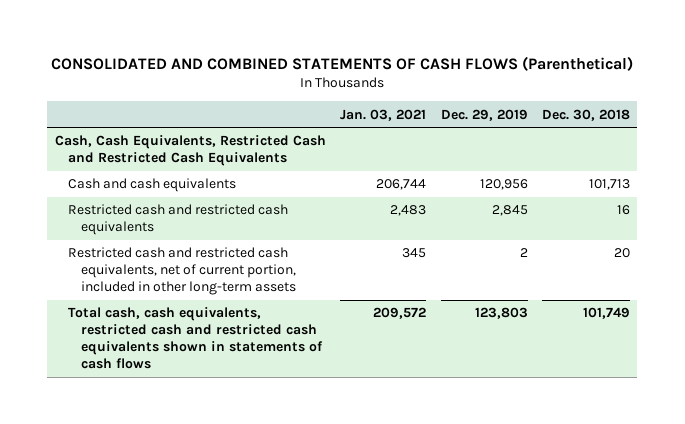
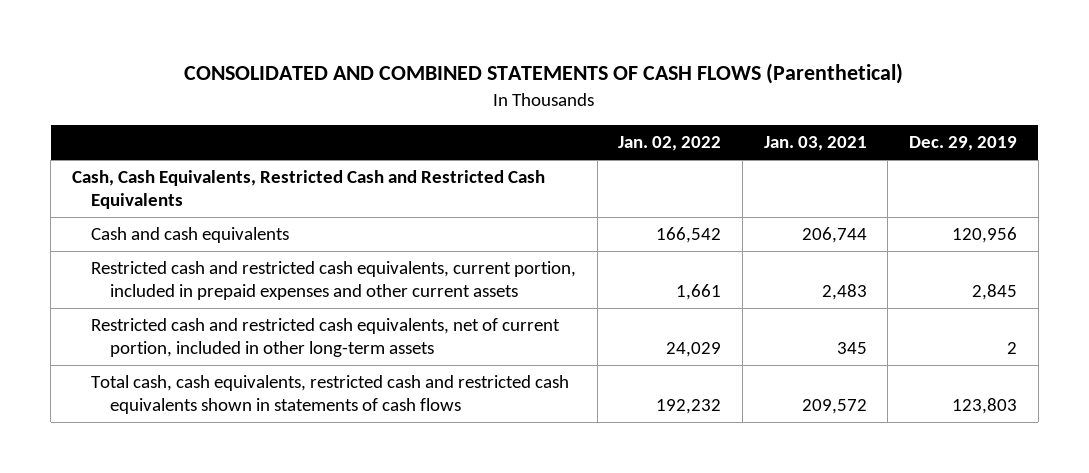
- | Jan. 03, 2021 | Dec. 29, 2019 | Dec. 30, 2018
+ | Jan. 02, 2022 | Jan. 03, 2021 | Dec. 29, 2019
- Restricted cash and restricted cash equivalents | 2,483 | 2,845 | 16
+ Restricted cash and restricted cash equivalents, current portion, included in prepaid expenses and other current assets | 1,661 | 2,483 | 2,845

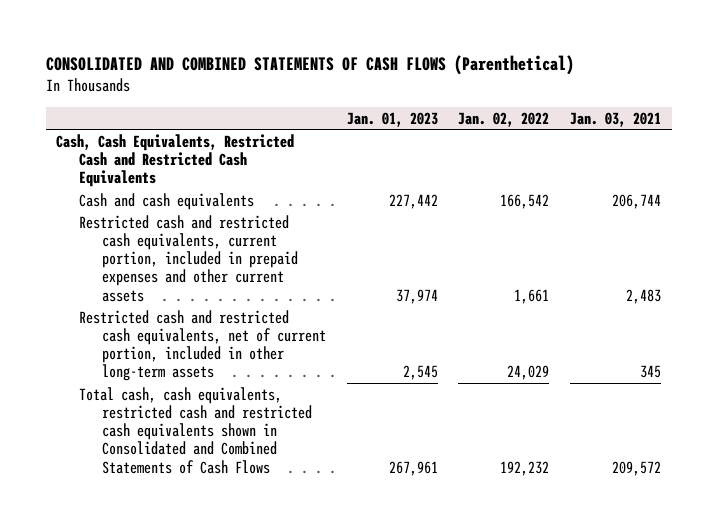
- | Jan. 02, 2022 | Jan. 03, 2021 | Dec. 29, 2019
+ | Jan. 01, 2023 | Jan. 02, 2022 | Jan. 03, 2021
- Total cash, cash equivalents, restricted cash and restricted cash equivalents shown in statements of cash flows | 192,232 | 209,572 | 123,803
+ Total cash, cash equivalents, restricted cash and restricted cash equivalents shown in Consolidated and Combined Statements of Cash Flows | 267,961 | 192,232 | 209,572

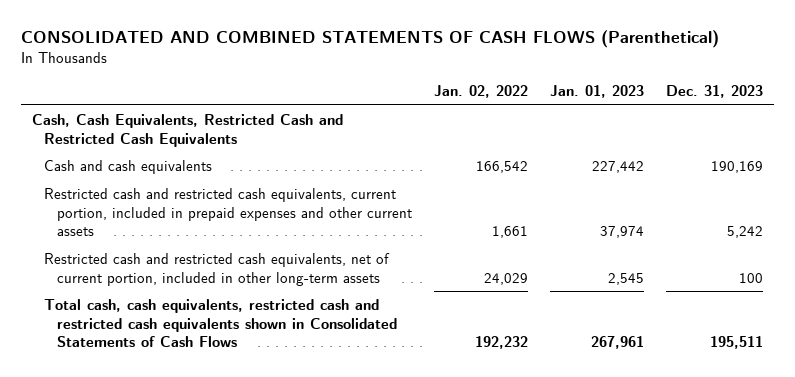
- | Jan. 01, 2023 | Jan. 02, 2022 | Jan. 03, 2021
+ | Jan. 02, 2022 | Jan. 01, 2023 | Dec. 31, 2023
- Total cash, cash equivalents, restricted cash and restricted cash equivalents shown in Consolidated and Combined Statements of Cash Flows | 267,961 | 192,232 | 209,572
+ Total cash, cash equivalents, restricted cash and restricted cash equivalents shown in Consolidated Statements of Cash Flows | 192,232 | 267,961 | 195,511

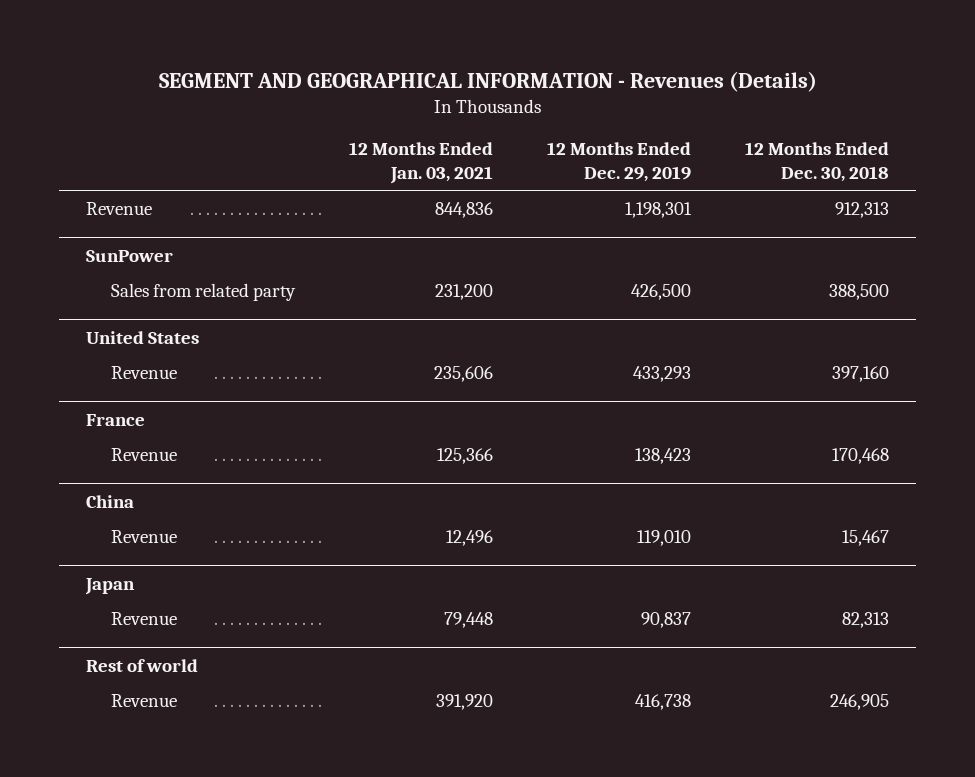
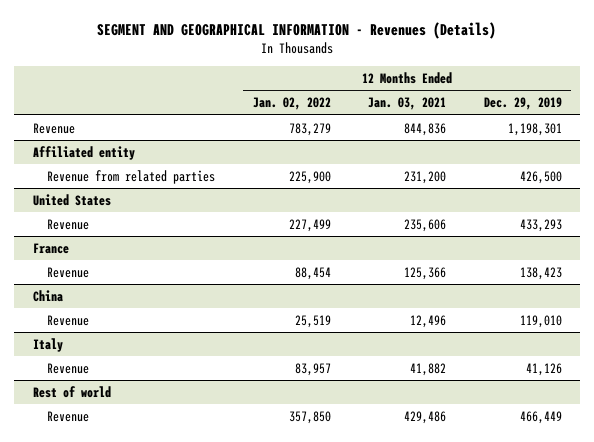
- | 12 Months Ended Jan. 03, 2021 | 12 Months Ended Dec. 29, 2019 | 12 Months Ended Dec. 30, 2018
+ | 12 Months Ended Jan. 02, 2022 | 12 Months Ended Jan. 03, 2021 | 12 Months Ended Dec. 29, 2019
- SunPower
- Sales from related party | 231,200 | 426,500 | 388,500
+ Affiliated entity
+ Revenue from related parties | 225,900 | 231,200 | 426,500
- Japan
- Revenue | 79,448 | 90,837 | 82,313
+ Italy
+ Revenue | 83,957 | 41,882 | 41,126
@ Rest of world
- Revenue | 391,920 | 416,738 | 246,905
+ Revenue | 357,850 | 429,486 | 466,449

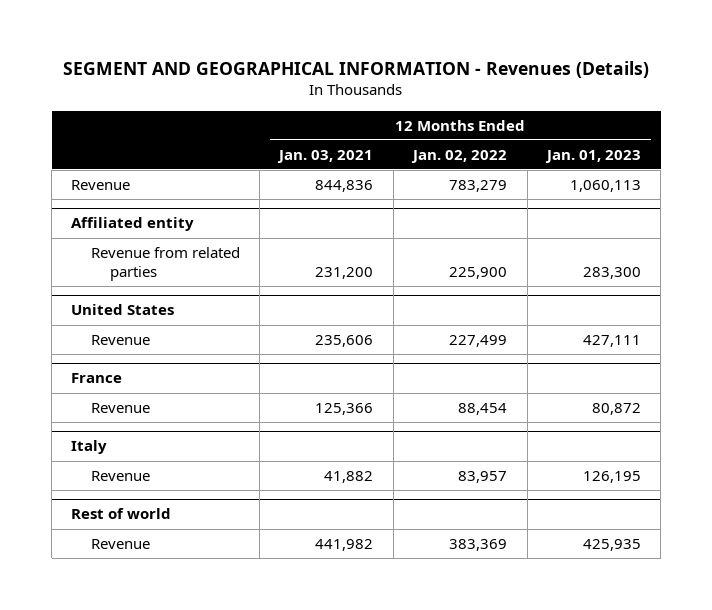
- | 12 Months Ended Jan. 02, 2022 | 12 Months Ended Jan. 03, 2021 | 12 Months Ended Dec. 29, 2019
+ | 12 Months Ended Jan. 03, 2021 | 12 Months Ended Jan. 02, 2022 | 12 Months Ended Jan. 01, 2023
- China
- Revenue | 25,519 | 12,496 | 119,010
@ Rest of world
- Revenue | 357,850 | 429,486 | 466,449
+ Revenue | 441,982 | 383,369 | 425,935

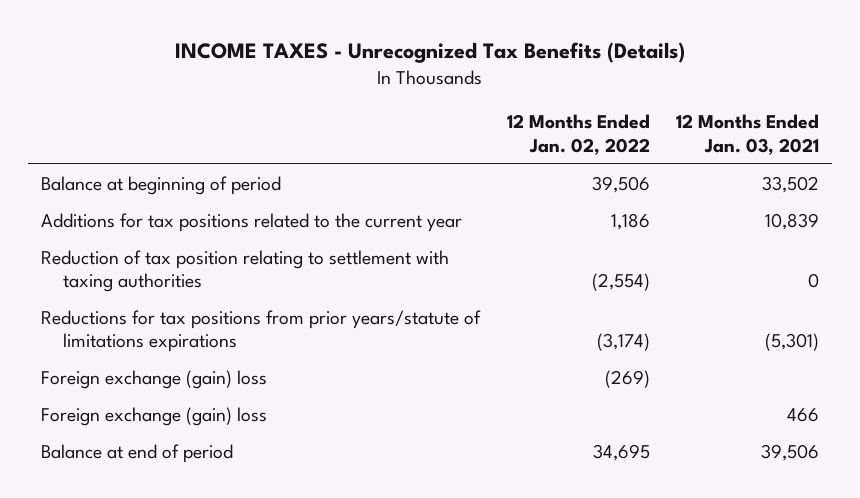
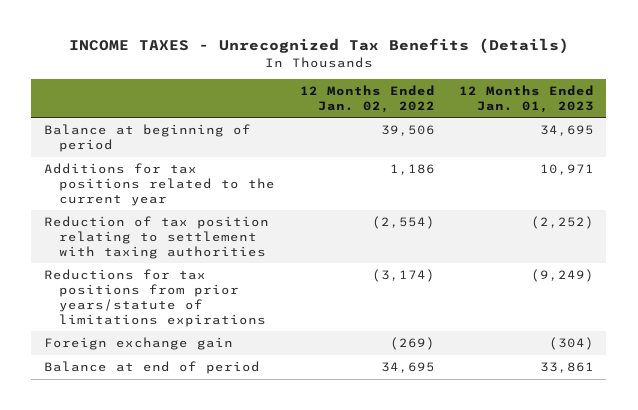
- | 12 Months Ended Jan. 02, 2022 | 12 Months Ended Jan. 03, 2021
+ | 12 Months Ended Jan. 02, 2022 | 12 Months Ended Jan. 01, 2023
- Foreign exchange (gain) loss | (269) |
- Foreign exchange (gain) loss | | 466
+ Foreign exchange gain | (269) | (304)

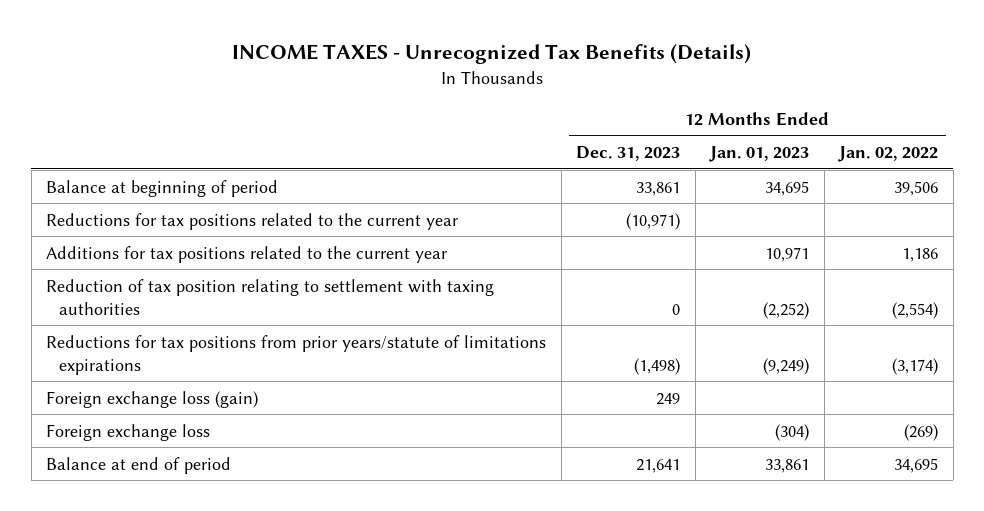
- | 12 Months Ended Jan. 02, 2022 | 12 Months Ended Jan. 01, 2023
+ | 12 Months Ended Dec. 31, 2023 | 12 Months Ended Jan. 01, 2023 | 12 Months Ended Jan. 02, 2022
+ Reductions for tax positions related to the current year | (10,971) | |
- Foreign exchange gain | (269) | (304)
+ Foreign exchange loss (gain) | 249 | |
+ Foreign exchange loss | | (304) | (269)

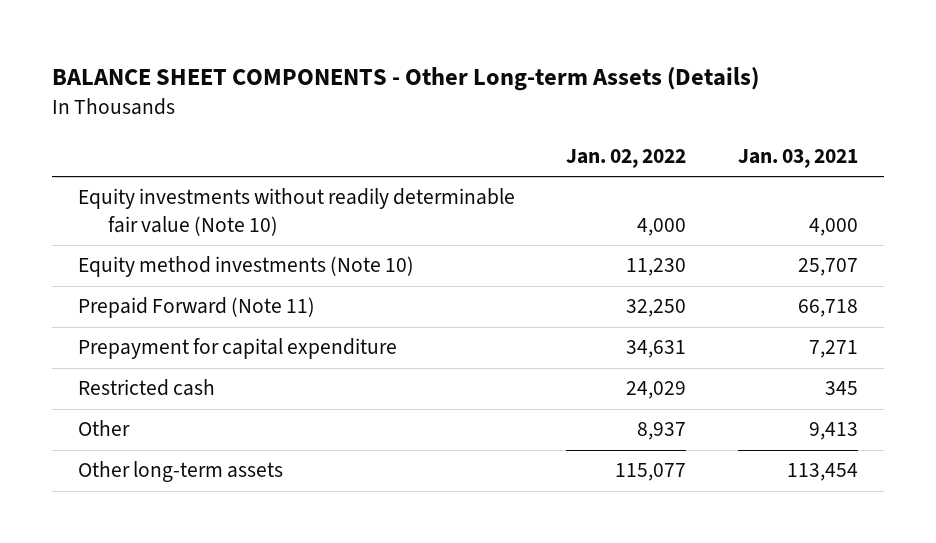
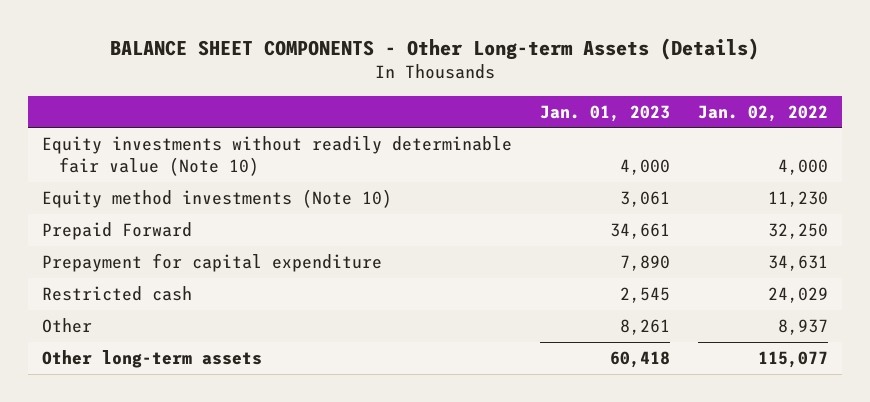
- | Jan. 02, 2022 | Jan. 03, 2021
+ | Jan. 01, 2023 | Jan. 02, 2022
- Prepaid Forward (Note 11) | 32,250 | 66,718
+ Prepaid Forward | 34,661 | 32,250

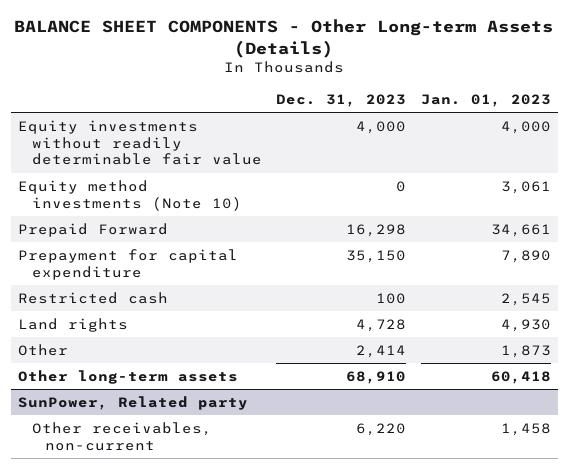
- | Jan. 01, 2023 | Jan. 02, 2022
+ | Dec. 31, 2023 | Jan. 01, 2023
- Equity investments without readily determinable fair value (Note 10) | 4,000 | 4,000
+ Equity investments without readily determinable fair value | 4,000 | 4,000
- Other | 8,261 | 8,937
+ Land rights | 4,728 | 4,930
+ Other | 2,414 | 1,873
+ SunPower, Related party
+ Other receivables, non-current | 6,220 | 1,458

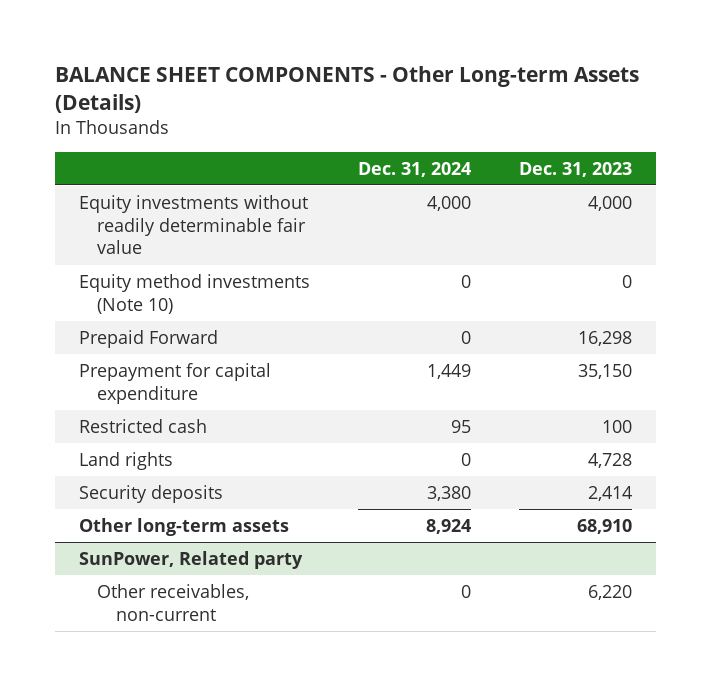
- | Dec. 31, 2023 | Jan. 01, 2023
+ | Dec. 31, 2024 | Dec. 31, 2023
- Other | 2,414 | 1,873
+ Security deposits | 3,380 | 2,414

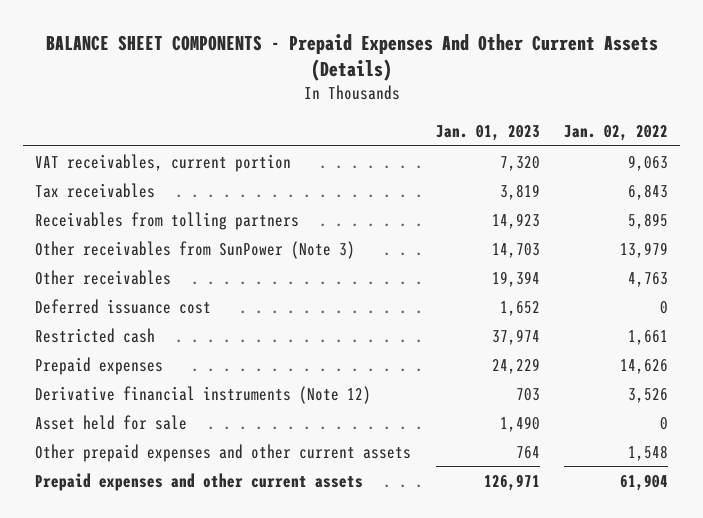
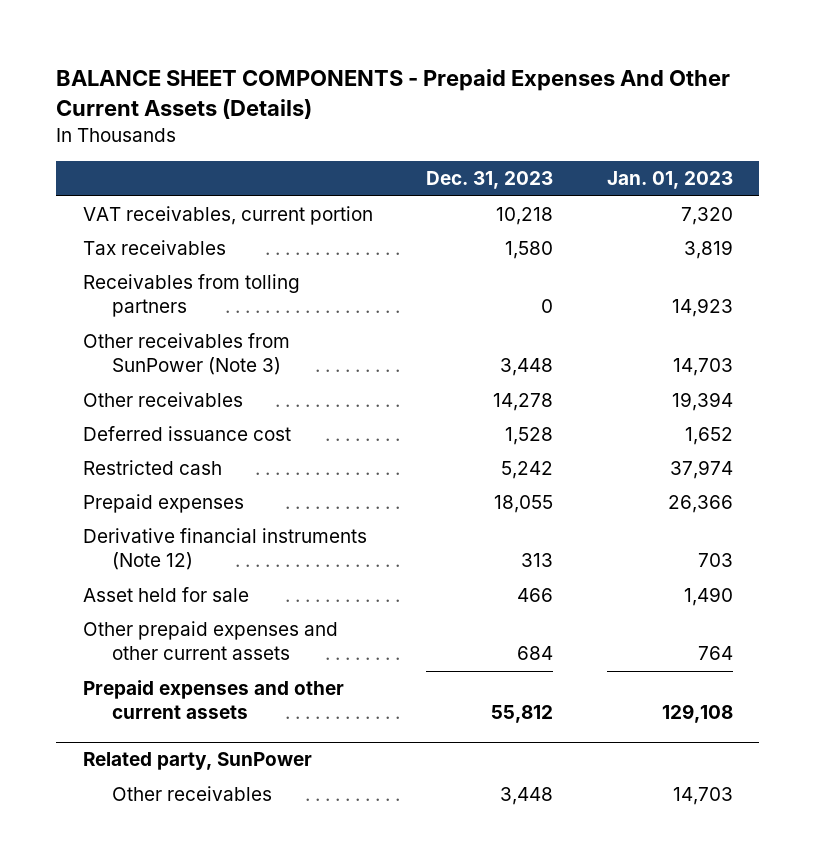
- | Jan. 01, 2023 | Jan. 02, 2022
+ | Dec. 31, 2023 | Jan. 01, 2023
- Prepaid expenses | 24,229 | 14,626
+ Prepaid expenses | 18,055 | 26,366
- Prepaid expenses and other current assets | 126,971 | 61,904
+ Prepaid expenses and other current assets | 55,812 | 129,108
+ Related party, SunPower
+ Other receivables | 3,448 | 14,703

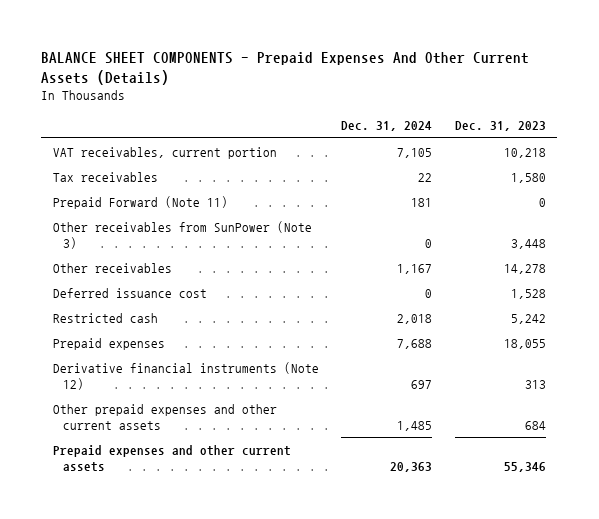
- | Dec. 31, 2023 | Jan. 01, 2023
+ | Dec. 31, 2024 | Dec. 31, 2023
- Receivables from tolling partners | 0 | 14,923
+ Prepaid Forward (Note 11) | 181 | 0
- Asset held for sale | 466 | 1,490
- Prepaid expenses and other current assets | 55,812 | 129,108
- Related party, SunPower
- Other receivables | 3,448 | 14,703
+ Prepaid expenses and other current assets | 20,363 | 55,346

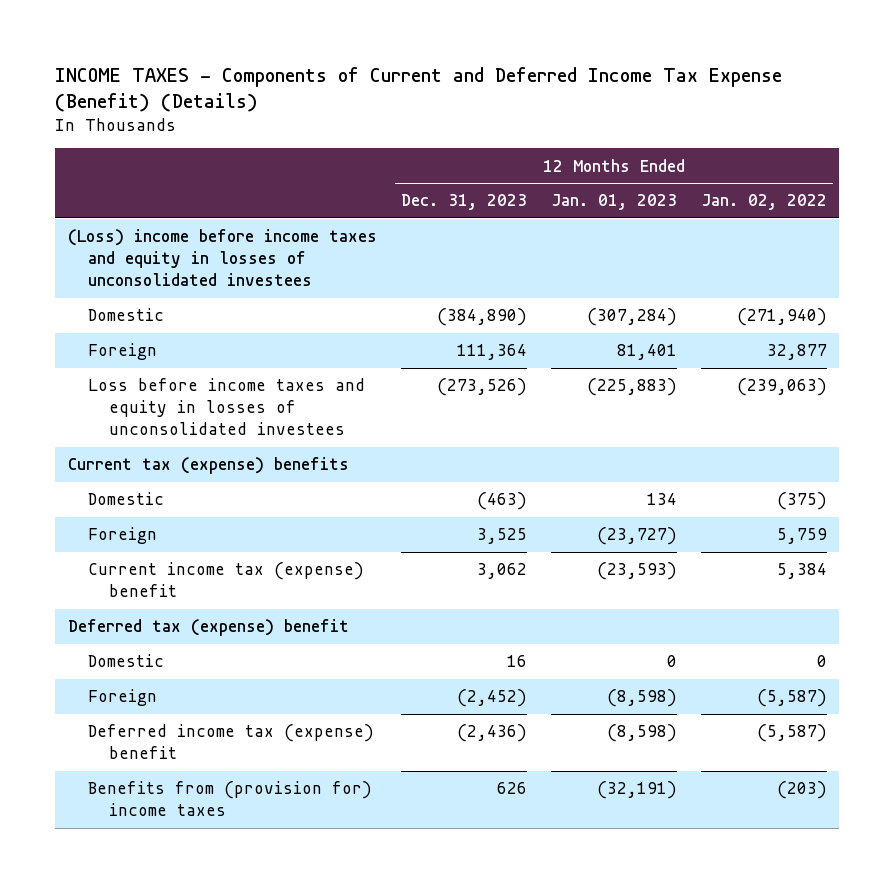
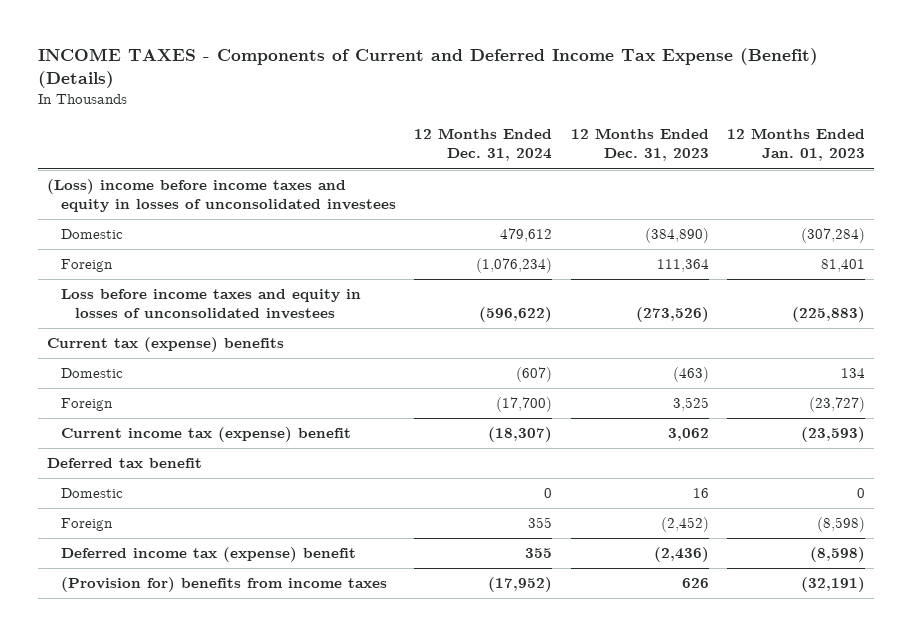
- | 12 Months Ended Dec. 31, 2023 | 12 Months Ended Jan. 01, 2023 | 12 Months Ended Jan. 02, 2022
+ | 12 Months Ended Dec. 31, 2024 | 12 Months Ended Dec. 31, 2023 | 12 Months Ended Jan. 01, 2023
- Deferred tax (expense) benefit
+ Deferred tax benefit
- Benefits from (provision for) income taxes | 626 | (32,191) | (203)
+ (Provision for) benefits from income taxes | (17,952) | 626 | (32,191)

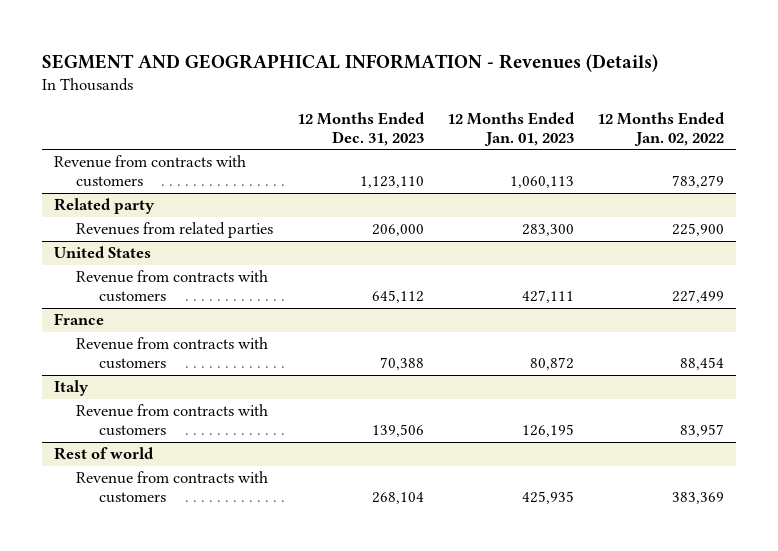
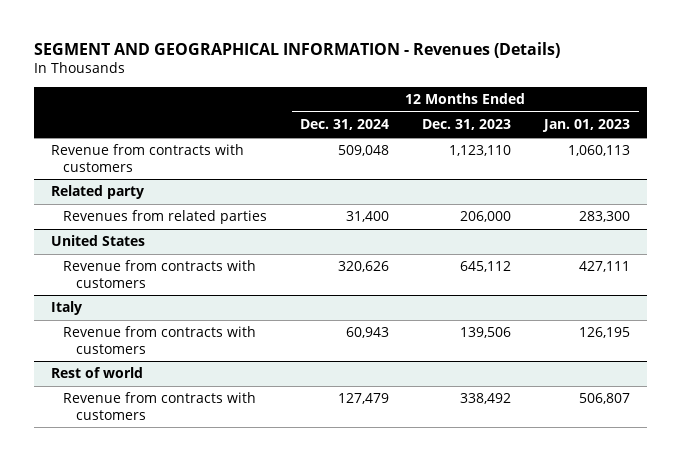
- | 12 Months Ended Dec. 31, 2023 | 12 Months Ended Jan. 01, 2023 | 12 Months Ended Jan. 02, 2022
+ | 12 Months Ended Dec. 31, 2024 | 12 Months Ended Dec. 31, 2023 | 12 Months Ended Jan. 01, 2023
- France
- Revenue from contracts with customers | 70,388 | 80,872 | 88,454
@ Rest of world
- Revenue from contracts with customers | 268,104 | 425,935 | 383,369
+ Revenue from contracts with customers | 127,479 | 338,492 | 506,807

